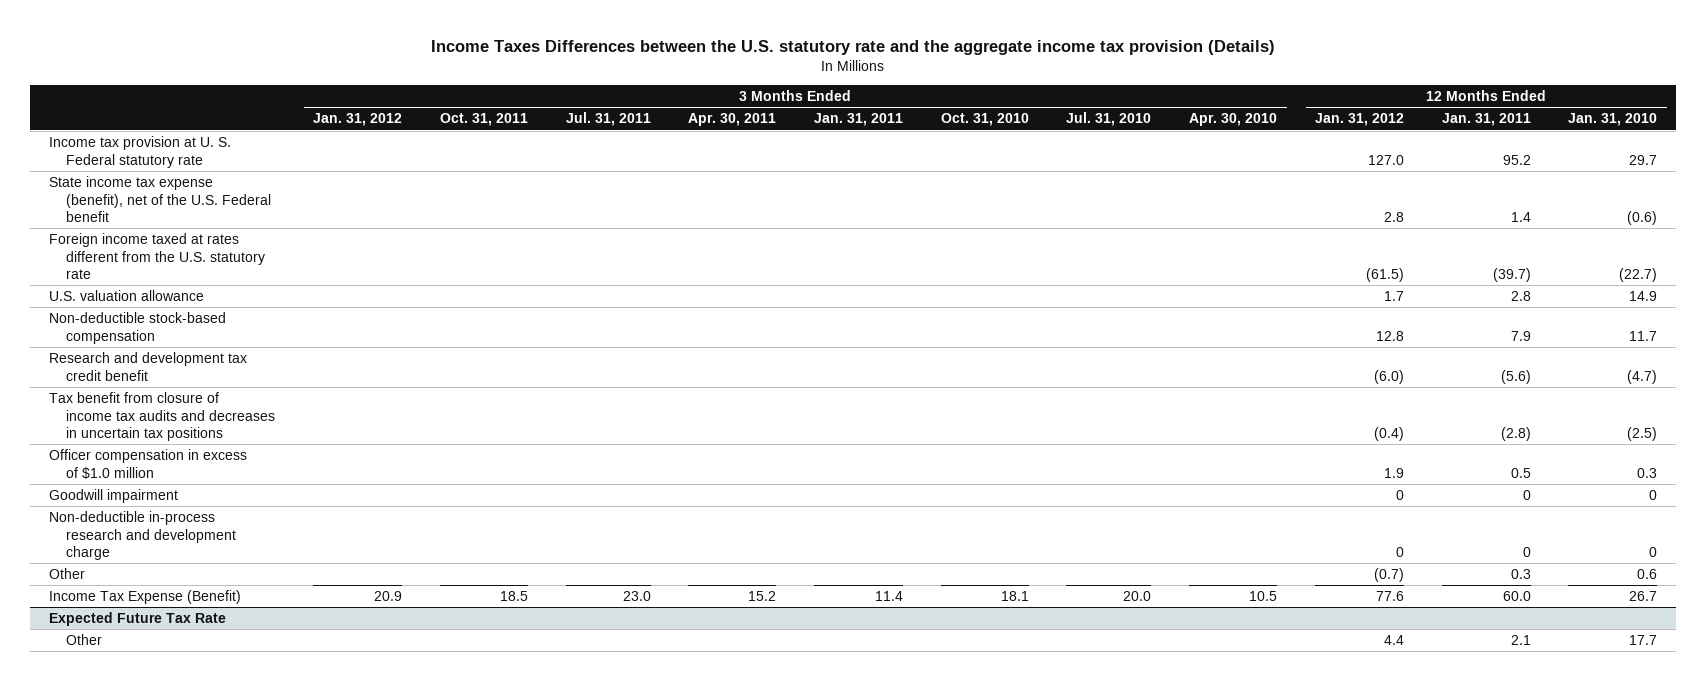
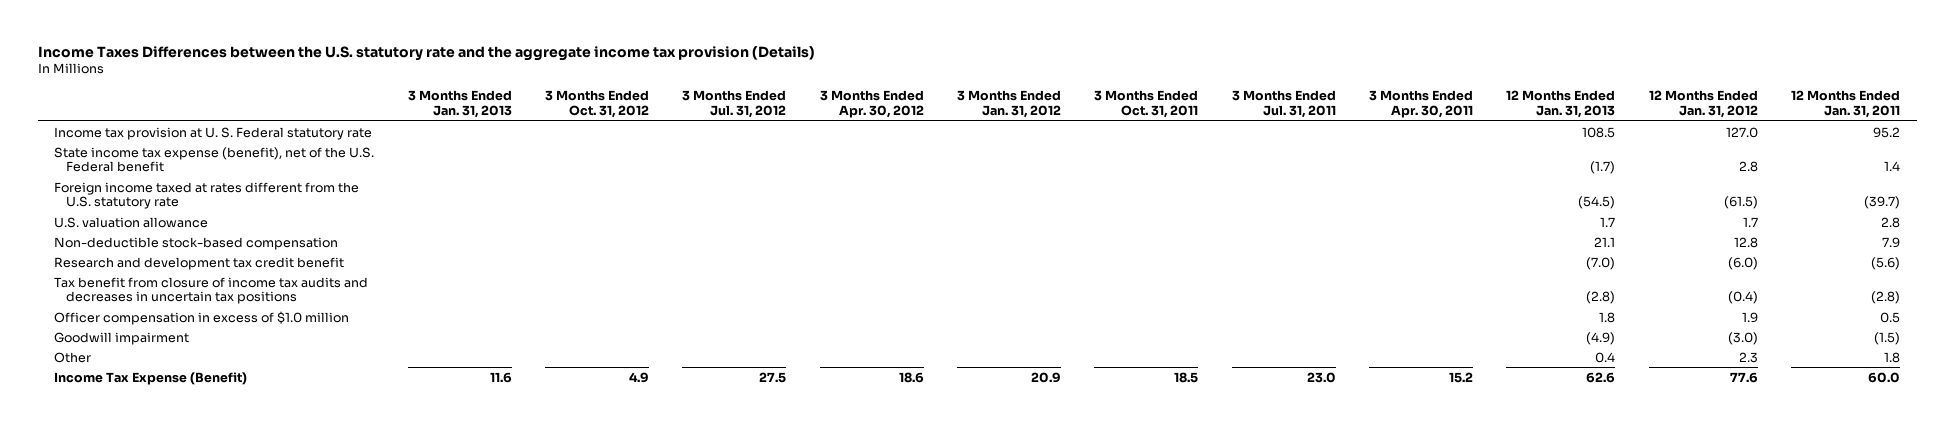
- | 3 Months Ended Jan. 31, 2012 | 3 Months Ended Oct. 31, 2011 | 3 Months Ended Jul. 31, 2011 | 3 Months Ended Apr. 30, 2011 | 3 Months Ended Jan. 31, 2011 | 3 Months Ended Oct. 31, 2010 | 3 Months Ended Jul. 31, 2010 | 3 Months Ended Apr. 30, 2010 | 12 Months Ended Jan. 31, 2012 | 12 Months Ended Jan. 31, 2011 | 12 Months Ended Jan. 31, 2010
+ | 3 Months Ended Jan. 31, 2013 | 3 Months Ended Oct. 31, 2012 | 3 Months Ended Jul. 31, 2012 | 3 Months Ended Apr. 30, 2012 | 3 Months Ended Jan. 31, 2012 | 3 Months Ended Oct. 31, 2011 | 3 Months Ended Jul. 31, 2011 | 3 Months Ended Apr. 30, 2011 | 12 Months Ended Jan. 31, 2013 | 12 Months Ended Jan. 31, 2012 | 12 Months Ended Jan. 31, 2011
- Goodwill impairment | | | | | | | | | 0 | 0 | 0
- Non-deductible in-process research and development charge | | | | | | | | | 0 | 0 | 0
- Other | | | | | | | | | (0.7) | 0.3 | 0.6
+ Goodwill impairment | | | | | | | | | (4.9) | (3.0) | (1.5)
+ Other | | | | | | | | | 0.4 | 2.3 | 1.8
- Expected Future Tax Rate
- Other | | | | | | | | | 4.4 | 2.1 | 17.7

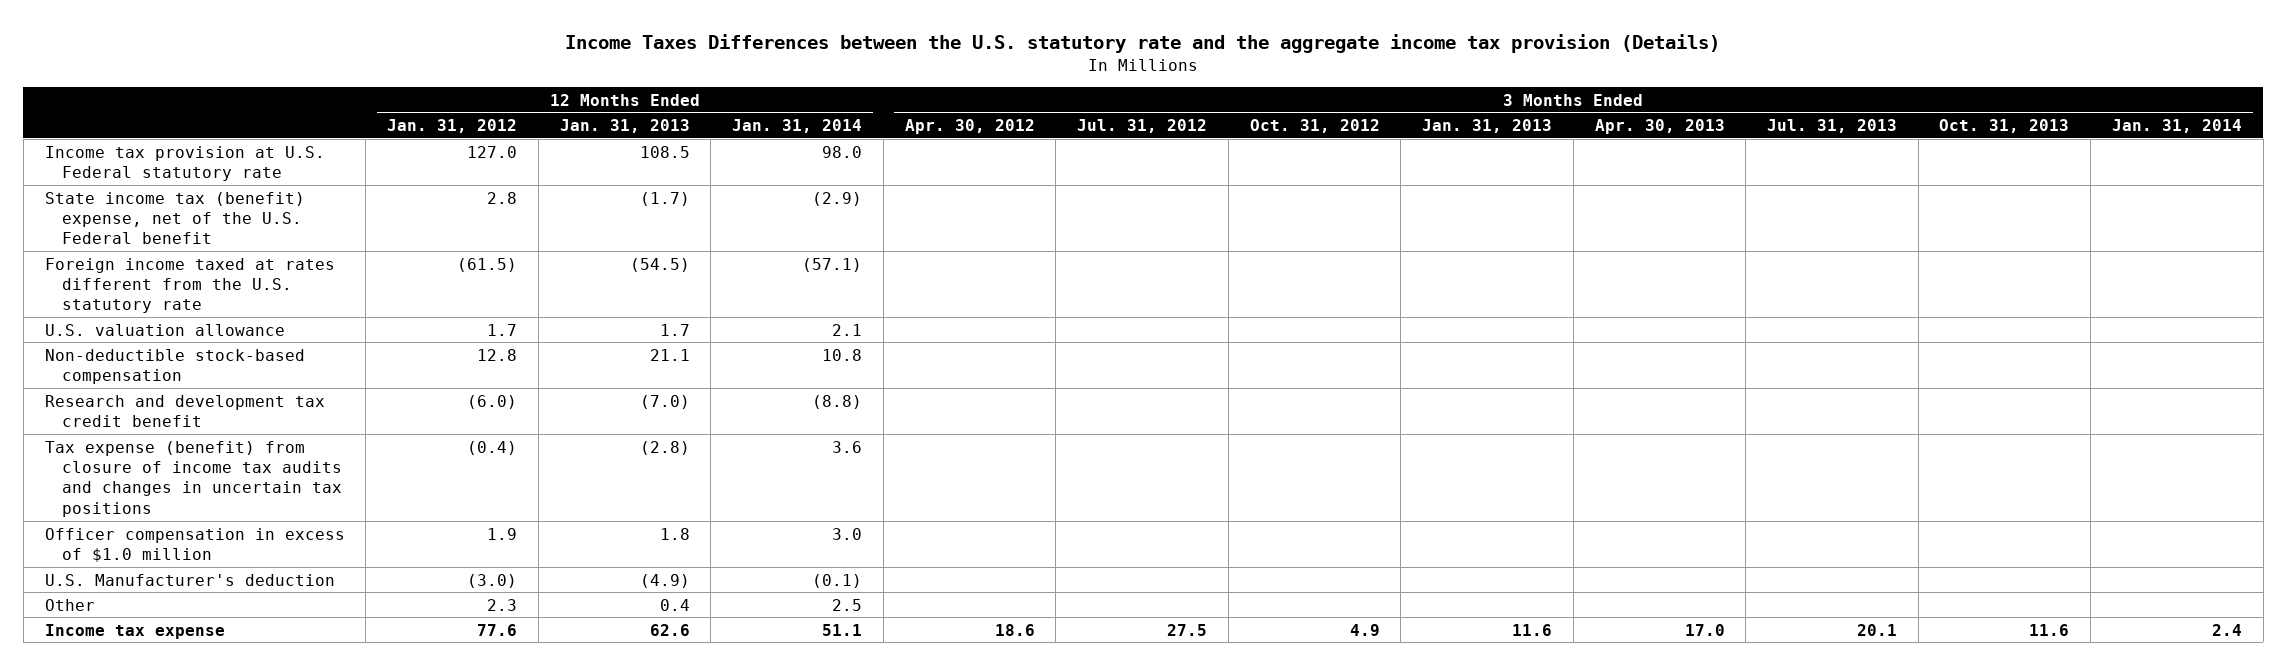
- | 3 Months Ended Jan. 31, 2013 | 3 Months Ended Oct. 31, 2012 | 3 Months Ended Jul. 31, 2012 | 3 Months Ended Apr. 30, 2012 | 3 Months Ended Jan. 31, 2012 | 3 Months Ended Oct. 31, 2011 | 3 Months Ended Jul. 31, 2011 | 3 Months Ended Apr. 30, 2011 | 12 Months Ended Jan. 31, 2013 | 12 Months Ended Jan. 31, 2012 | 12 Months Ended Jan. 31, 2011
+ | 12 Months Ended Jan. 31, 2012 | 12 Months Ended Jan. 31, 2013 | 12 Months Ended Jan. 31, 2014 | 3 Months Ended Apr. 30, 2012 | 3 Months Ended Jul. 31, 2012 | 3 Months Ended Oct. 31, 2012 | 3 Months Ended Jan. 31, 2013 | 3 Months Ended Apr. 30, 2013 | 3 Months Ended Jul. 31, 2013 | 3 Months Ended Oct. 31, 2013 | 3 Months Ended Jan. 31, 2014
- Income tax provision at U. S. Federal statutory rate | | | | | | | | | 108.5 | 127.0 | 95.2
- State income tax expense (benefit), net of the U.S. Federal benefit | | | | | | | | | (1.7) | 2.8 | 1.4
+ Income tax provision at U.S. Federal statutory rate | 127.0 | 108.5 | 98.0 | | | | | | | |
+ State income tax (benefit) expense, net of the U.S. Federal benefit | 2.8 | (1.7) | (2.9) | | | | | | | |
- Tax benefit from closure of income tax audits and decreases in uncertain tax positions | | | | | | | | | (2.8) | (0.4) | (2.8)
+ Tax expense (benefit) from closure of income tax audits and changes in uncertain tax positions | (0.4) | (2.8) | 3.6 | | | | | | | |
- Goodwill impairment | | | | | | | | | (4.9) | (3.0) | (1.5)
+ U.S. Manufacturer's deduction | (3.0) | (4.9) | (0.1) | | | | | | | |
- Income Tax Expense (Benefit) | 11.6 | 4.9 | 27.5 | 18.6 | 20.9 | 18.5 | 23.0 | 15.2 | 62.6 | 77.6 | 60.0
+ Income tax expense | 77.6 | 62.6 | 51.1 | 18.6 | 27.5 | 4.9 | 11.6 | 17.0 | 20.1 | 11.6 | 2.4

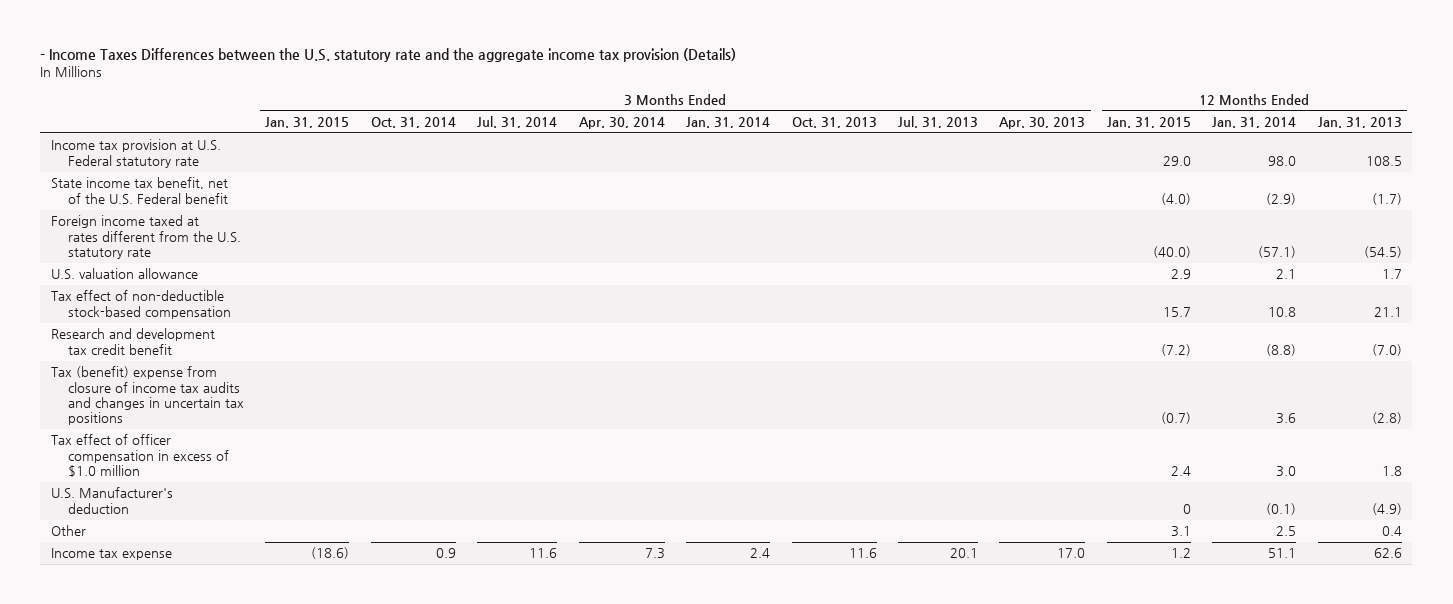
- Income Taxes Differences between the U.S. statutory rate and the aggregate income tax provision (Details)
+ - Income Taxes Differences between the U.S. statutory rate and the aggregate income tax provision (Details)
- | 12 Months Ended Jan. 31, 2012 | 12 Months Ended Jan. 31, 2013 | 12 Months Ended Jan. 31, 2014 | 3 Months Ended Apr. 30, 2012 | 3 Months Ended Jul. 31, 2012 | 3 Months Ended Oct. 31, 2012 | 3 Months Ended Jan. 31, 2013 | 3 Months Ended Apr. 30, 2013 | 3 Months Ended Jul. 31, 2013 | 3 Months Ended Oct. 31, 2013 | 3 Months Ended Jan. 31, 2014
+ | 3 Months Ended Jan. 31, 2015 | 3 Months Ended Oct. 31, 2014 | 3 Months Ended Jul. 31, 2014 | 3 Months Ended Apr. 30, 2014 | 3 Months Ended Jan. 31, 2014 | 3 Months Ended Oct. 31, 2013 | 3 Months Ended Jul. 31, 2013 | 3 Months Ended Apr. 30, 2013 | 12 Months Ended Jan. 31, 2015 | 12 Months Ended Jan. 31, 2014 | 12 Months Ended Jan. 31, 2013
- State income tax (benefit) expense, net of the U.S. Federal benefit | 2.8 | (1.7) | (2.9) | | | | | | | |
+ State income tax benefit, net of the U.S. Federal benefit | | | | | | | | | (4.0) | (2.9) | (1.7)
- Non-deductible stock-based compensation | 12.8 | 21.1 | 10.8 | | | | | | | |
+ Tax effect of non-deductible stock-based compensation | | | | | | | | | 15.7 | 10.8 | 21.1
- Tax expense (benefit) from closure of income tax audits and changes in uncertain tax positions | (0.4) | (2.8) | 3.6 | | | | | | | |
- Officer compensation in excess of $1.0 million | 1.9 | 1.8 | 3.0 | | | | | | | |
+ Tax (benefit) expense from closure of income tax audits and changes in uncertain tax positions | | | | | | | | | (0.7) | 3.6 | (2.8)
+ Tax effect of officer compensation in excess of $1.0 million | | | | | | | | | 2.4 | 3.0 | 1.8

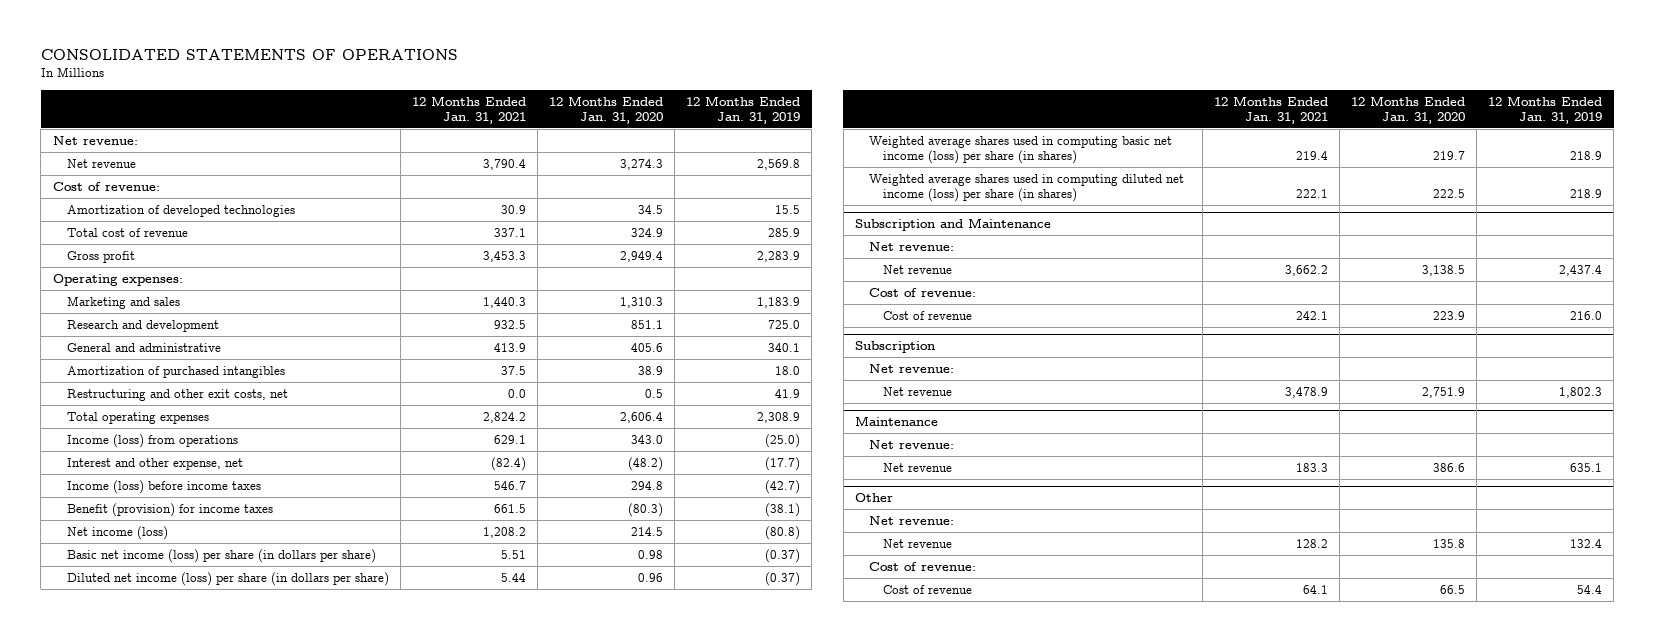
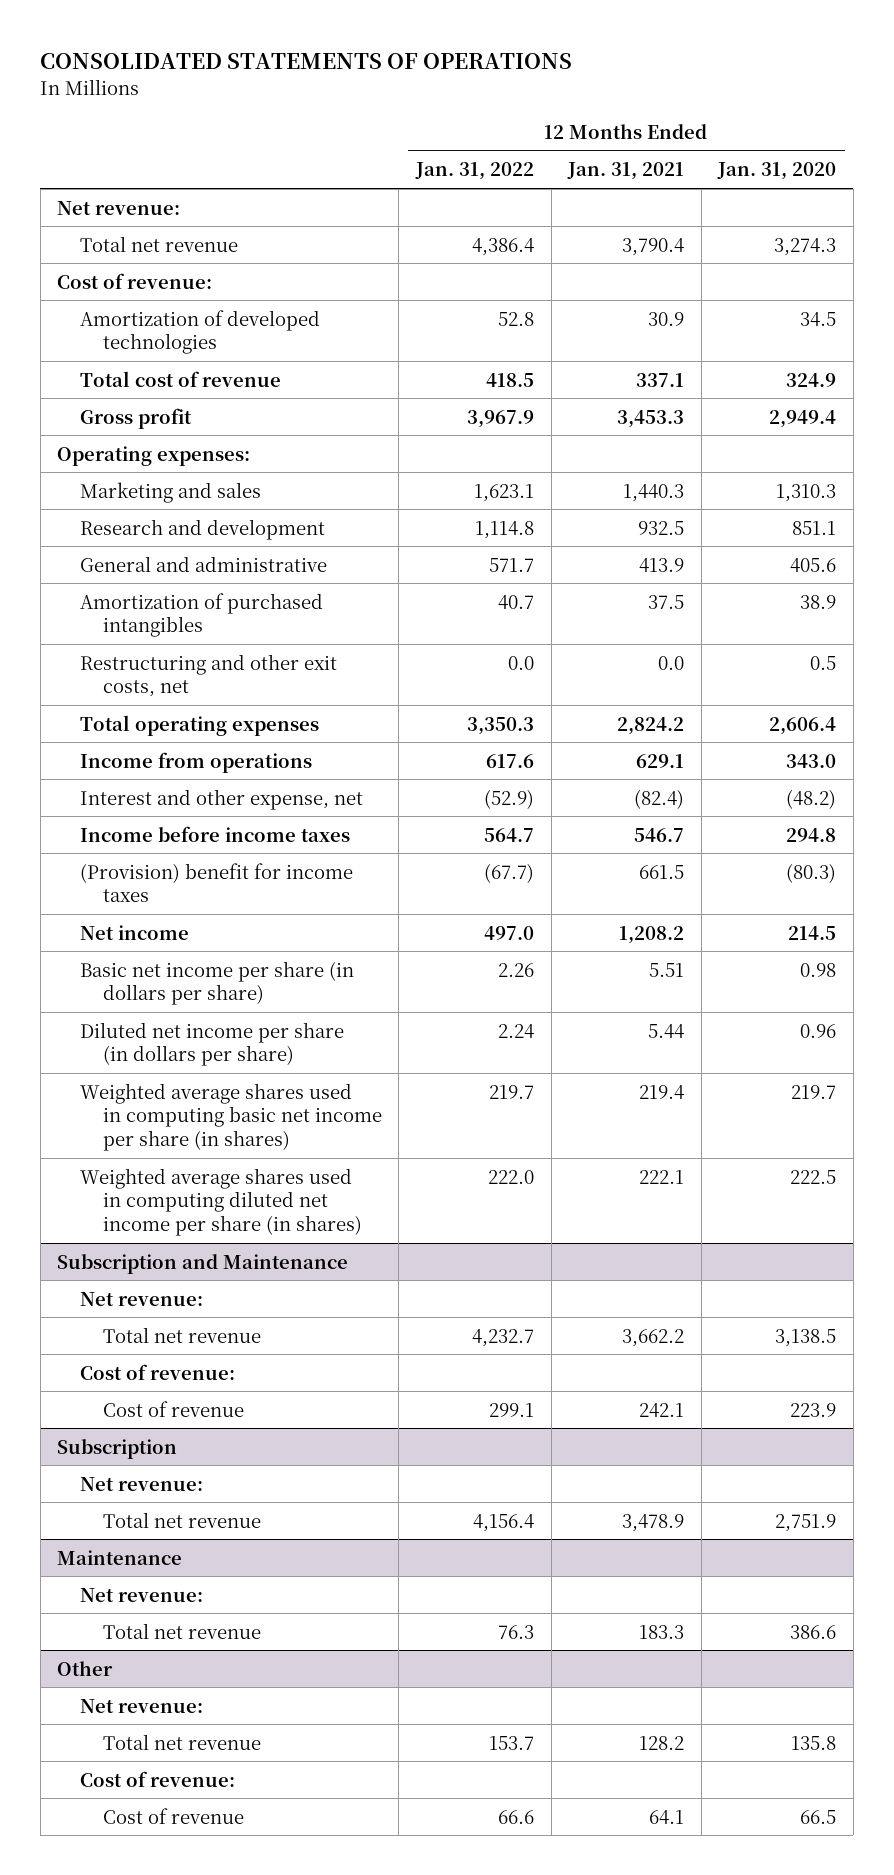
- | 12 Months Ended Jan. 31, 2021 | 12 Months Ended Jan. 31, 2020 | 12 Months Ended Jan. 31, 2019
+ | 12 Months Ended Jan. 31, 2022 | 12 Months Ended Jan. 31, 2021 | 12 Months Ended Jan. 31, 2020
- Net revenue | 3,790.4 | 3,274.3 | 2,569.8
+ Total net revenue | 4,386.4 | 3,790.4 | 3,274.3
- Income (loss) from operations | 629.1 | 343.0 | (25.0)
+ Income from operations | 617.6 | 629.1 | 343.0
- Income (loss) before income taxes | 546.7 | 294.8 | (42.7)
- Benefit (provision) for income taxes | 661.5 | (80.3) | (38.1)
- Net income (loss) | 1,208.2 | 214.5 | (80.8)
- Basic net income (loss) per share (in dollars per share) | 5.51 | 0.98 | (0.37)
- Diluted net income (loss) per share (in dollars per share) | 5.44 | 0.96 | (0.37)
- Weighted average shares used in computing basic net income (loss) per share (in shares) | 219.4 | 219.7 | 218.9
- Weighted average shares used in computing diluted net income (loss) per share (in shares) | 222.1 | 222.5 | 218.9
+ Income before income taxes | 564.7 | 546.7 | 294.8
+ (Provision) benefit for income taxes | (67.7) | 661.5 | (80.3)
+ Net income | 497.0 | 1,208.2 | 214.5
+ Basic net income per share (in dollars per share) | 2.26 | 5.51 | 0.98
+ Diluted net income per share (in dollars per share) | 2.24 | 5.44 | 0.96
+ Weighted average shares used in computing basic net income per share (in shares) | 219.7 | 219.4 | 219.7
+ Weighted average shares used in computing diluted net income per share (in shares) | 222.0 | 222.1 | 222.5
@ Subscription and Maintenance
- Net revenue | 3,662.2 | 3,138.5 | 2,437.4
+ Total net revenue | 4,232.7 | 3,662.2 | 3,138.5
@ Subscription
- Net revenue | 3,478.9 | 2,751.9 | 1,802.3
+ Total net revenue | 4,156.4 | 3,478.9 | 2,751.9
@ Maintenance
- Net revenue | 183.3 | 386.6 | 635.1
+ Total net revenue | 76.3 | 183.3 | 386.6
@ Other
- Net revenue | 128.2 | 135.8 | 132.4
+ Total net revenue | 153.7 | 128.2 | 135.8

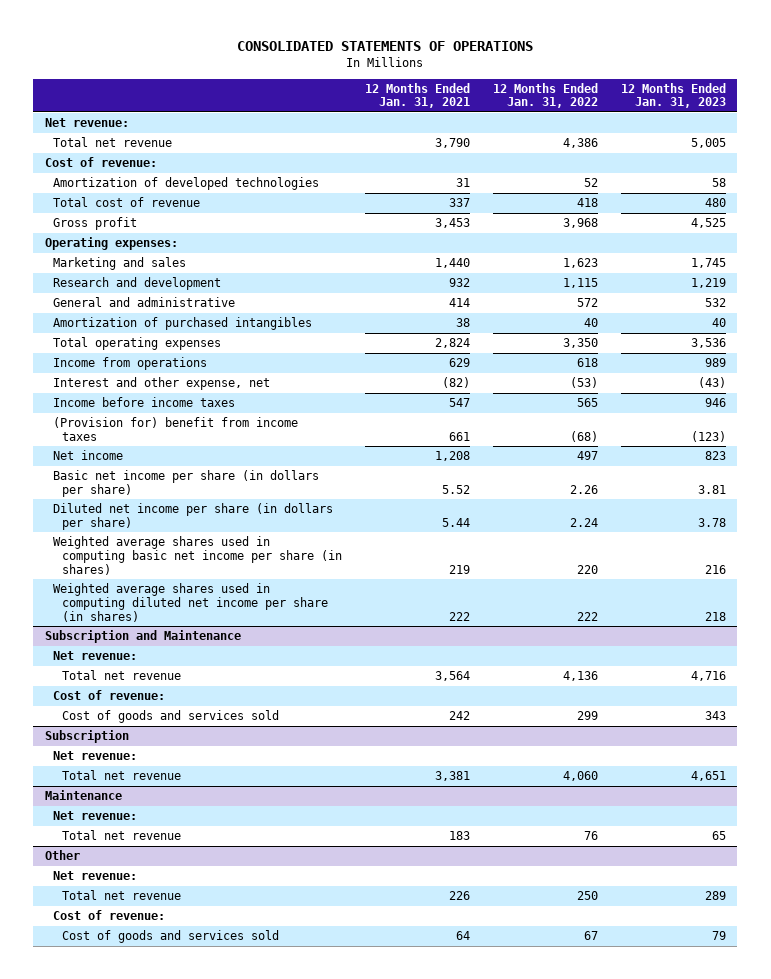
- | 12 Months Ended Jan. 31, 2022 | 12 Months Ended Jan. 31, 2021 | 12 Months Ended Jan. 31, 2020
+ | 12 Months Ended Jan. 31, 2021 | 12 Months Ended Jan. 31, 2022 | 12 Months Ended Jan. 31, 2023
- Total net revenue | 4,386.4 | 3,790.4 | 3,274.3
+ Total net revenue | 3,790 | 4,386 | 5,005
- Amortization of developed technologies | 52.8 | 30.9 | 34.5
- Total cost of revenue | 418.5 | 337.1 | 324.9
- Gross profit | 3,967.9 | 3,453.3 | 2,949.4
+ Amortization of developed technologies | 31 | 52 | 58
+ Total cost of revenue | 337 | 418 | 480
+ Gross profit | 3,453 | 3,968 | 4,525
- Marketing and sales | 1,623.1 | 1,440.3 | 1,310.3
- Research and development | 1,114.8 | 932.5 | 851.1
- General and administrative | 571.7 | 413.9 | 405.6
- Amortization of purchased intangibles | 40.7 | 37.5 | 38.9
- Restructuring and other exit costs, net | 0.0 | 0.0 | 0.5
- Total operating expenses | 3,350.3 | 2,824.2 | 2,606.4
- Income from operations | 617.6 | 629.1 | 343.0
- Interest and other expense, net | (52.9) | (82.4) | (48.2)
- Income before income taxes | 564.7 | 546.7 | 294.8
- (Provision) benefit for income taxes | (67.7) | 661.5 | (80.3)
- Net income | 497.0 | 1,208.2 | 214.5
- Basic net income per share (in dollars per share) | 2.26 | 5.51 | 0.98
+ Marketing and sales | 1,440 | 1,623 | 1,745
+ Research and development | 932 | 1,115 | 1,219
+ General and administrative | 414 | 572 | 532
+ Amortization of purchased intangibles | 38 | 40 | 40
+ Total operating expenses | 2,824 | 3,350 | 3,536
+ Income from operations | 629 | 618 | 989
+ Interest and other expense, net | (82) | (53) | (43)
+ Income before income taxes | 547 | 565 | 946
+ (Provision for) benefit from income taxes | 661 | (68) | (123)
+ Net income | 1,208 | 497 | 823
+ Basic net income per share (in dollars per share) | 5.52 | 2.26 | 3.81
- Weighted average shares used in computing basic net income per share (in shares) | 219.7 | 219.4 | 219.7
- Weighted average shares used in computing diluted net income per share (in shares) | 222.0 | 222.1 | 222.5
+ Weighted average shares used in computing basic net income per share (in shares) | 219 | 220 | 216
+ Weighted average shares used in computing diluted net income per share (in shares) | 222 | 222 | 218
@ Subscription and Maintenance
- Total net revenue | 4,232.7 | 3,662.2 | 3,138.5
+ Total net revenue | 3,564 | 4,136 | 4,716
- Cost of revenue | 299.1 | 242.1 | 223.9
+ Cost of goods and services sold | 242 | 299 | 343
@ Subscription
- Total net revenue | 4,156.4 | 3,478.9 | 2,751.9
+ Total net revenue | 3,381 | 4,060 | 4,651
@ Maintenance
- Total net revenue | 76.3 | 183.3 | 386.6
+ Total net revenue | 183 | 76 | 65
@ Other
- Total net revenue | 153.7 | 128.2 | 135.8
+ Total net revenue | 226 | 250 | 289
- Cost of revenue | 66.6 | 64.1 | 66.5
+ Cost of goods and services sold | 64 | 67 | 79

